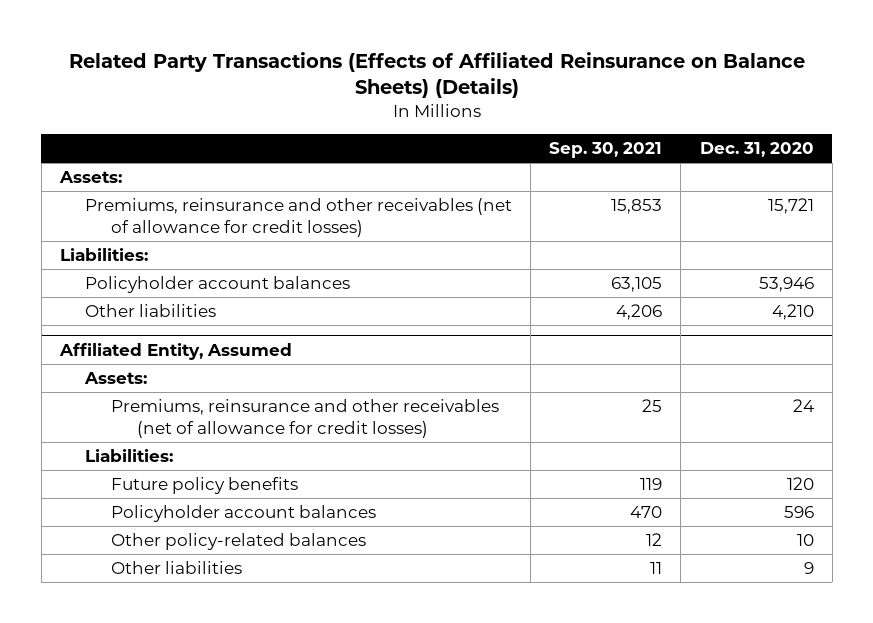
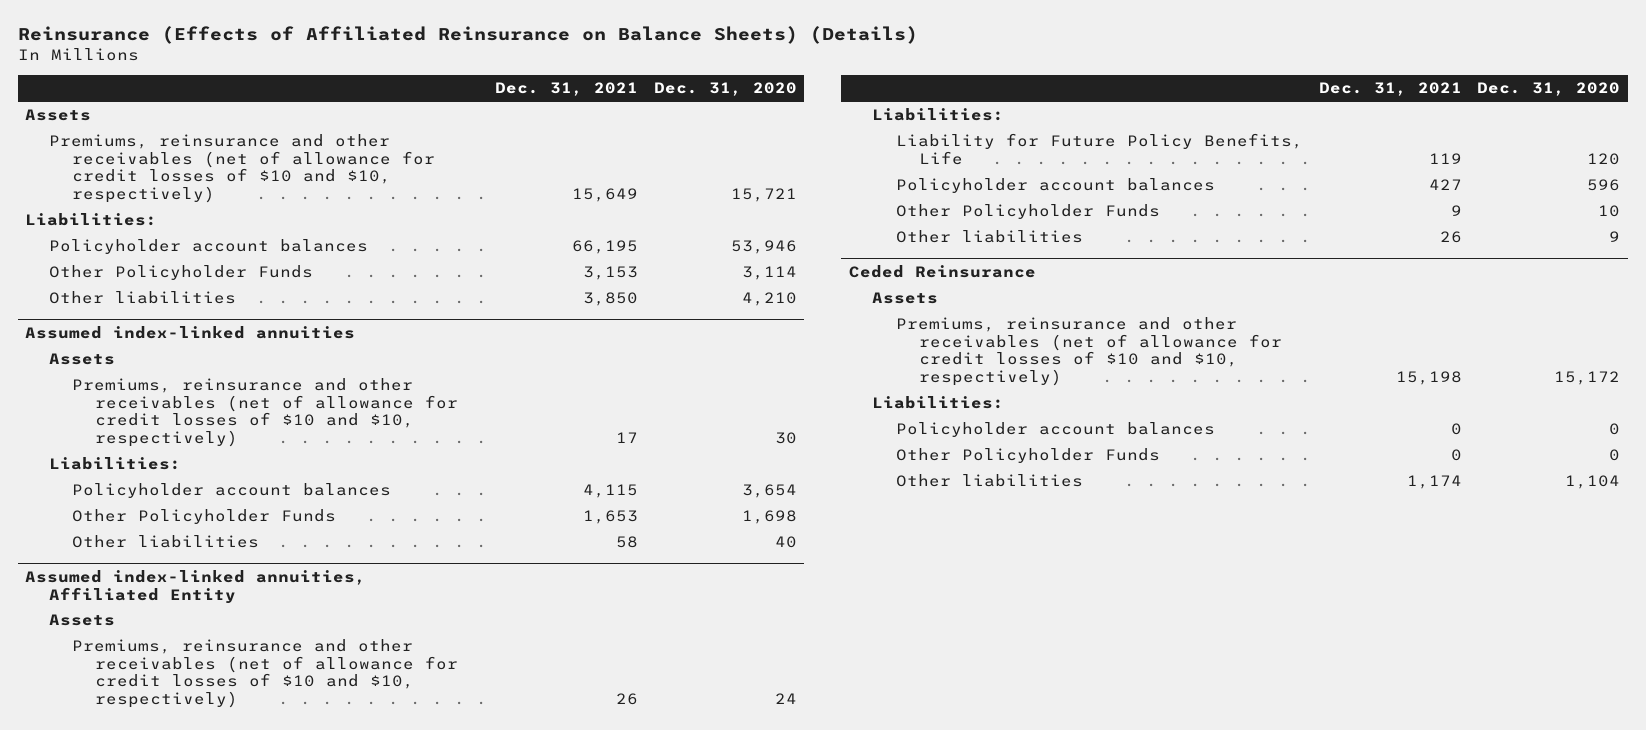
- Related Party Transactions (Effects of Affiliated Reinsurance on Balance Sheets) (Details)
+ Reinsurance (Effects of Affiliated Reinsurance on Balance Sheets) (Details)
- | Sep. 30, 2021 | Dec. 31, 2020
+ | Dec. 31, 2021 | Dec. 31, 2020
- Assets:
- Premiums, reinsurance and other receivables (net of allowance for credit losses) | 15,853 | 15,721
+ Assets
+ Premiums, reinsurance and other receivables (net of allowance for credit losses of $10 and $10, respectively) | 15,649 | 15,721
+ Other Policyholder Funds | 3,153 | 3,114
- Affiliated Entity, Assumed
- Assets:
- Premiums, reinsurance and other receivables (net of allowance for credit losses) | 25 | 24
+ Assumed index-linked annuities
+ Assets
+ Premiums, reinsurance and other receivables (net of allowance for credit losses of $10 and $10, respectively) | 17 | 30
- Future policy benefits | 119 | 120
+ Policyholder account balances | 4,115 | 3,654
+ Other Policyholder Funds | 1,653 | 1,698
+ Other liabilities | 58 | 40
+ Assumed index-linked annuities, Affiliated Entity
+ Assets
+ Premiums, reinsurance and other receivables (net of allowance for credit losses of $10 and $10, respectively) | 26 | 24
+ Liabilities:
+ Liability for Future Policy Benefits, Life | 119 | 120
- Other policy-related balances | 12 | 10
+ Other Policyholder Funds | 9 | 10
+ Ceded Reinsurance
+ Assets
+ Premiums, reinsurance and other receivables (net of allowance for credit losses of $10 and $10, respectively) | 15,198 | 15,172
+ Liabilities:
+ Policyholder account balances | 0 | 0
+ Other Policyholder Funds | 0 | 0
+ Other liabilities | 1,174 | 1,104

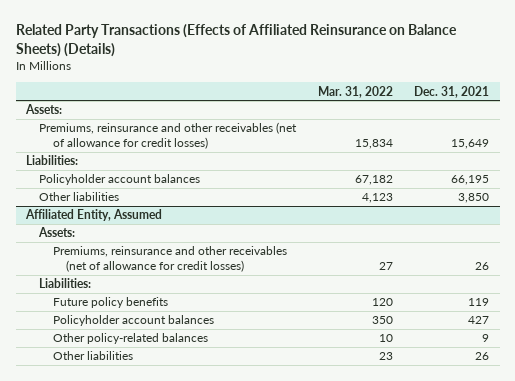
- Reinsurance (Effects of Affiliated Reinsurance on Balance Sheets) (Details)
+ Related Party Transactions (Effects of Affiliated Reinsurance on Balance Sheets) (Details)
- | Dec. 31, 2021 | Dec. 31, 2020
+ | Mar. 31, 2022 | Dec. 31, 2021
- Assets
- Premiums, reinsurance and other receivables (net of allowance for credit losses of $10 and $10, respectively) | 15,649 | 15,721
+ Assets:
+ Premiums, reinsurance and other receivables (net of allowance for credit losses) | 15,834 | 15,649
- Other Policyholder Funds | 3,153 | 3,114
- Assumed index-linked annuities
- Assets
- Premiums, reinsurance and other receivables (net of allowance for credit losses of $10 and $10, respectively) | 17 | 30
- Liabilities:
- Policyholder account balances | 4,115 | 3,654
- Other Policyholder Funds | 1,653 | 1,698
- Other liabilities | 58 | 40
- Assumed index-linked annuities, Affiliated Entity
- Assets
- Premiums, reinsurance and other receivables (net of allowance for credit losses of $10 and $10, respectively) | 26 | 24
+ Affiliated Entity, Assumed
+ Assets:
+ Premiums, reinsurance and other receivables (net of allowance for credit losses) | 27 | 26
- Liability for Future Policy Benefits, Life | 119 | 120
+ Future policy benefits | 120 | 119
- Other Policyholder Funds | 9 | 10
+ Other policy-related balances | 10 | 9
- Ceded Reinsurance
- Assets
- Premiums, reinsurance and other receivables (net of allowance for credit losses of $10 and $10, respectively) | 15,198 | 15,172
- Liabilities:
- Policyholder account balances | 0 | 0
- Other Policyholder Funds | 0 | 0
- Other liabilities | 1,174 | 1,104

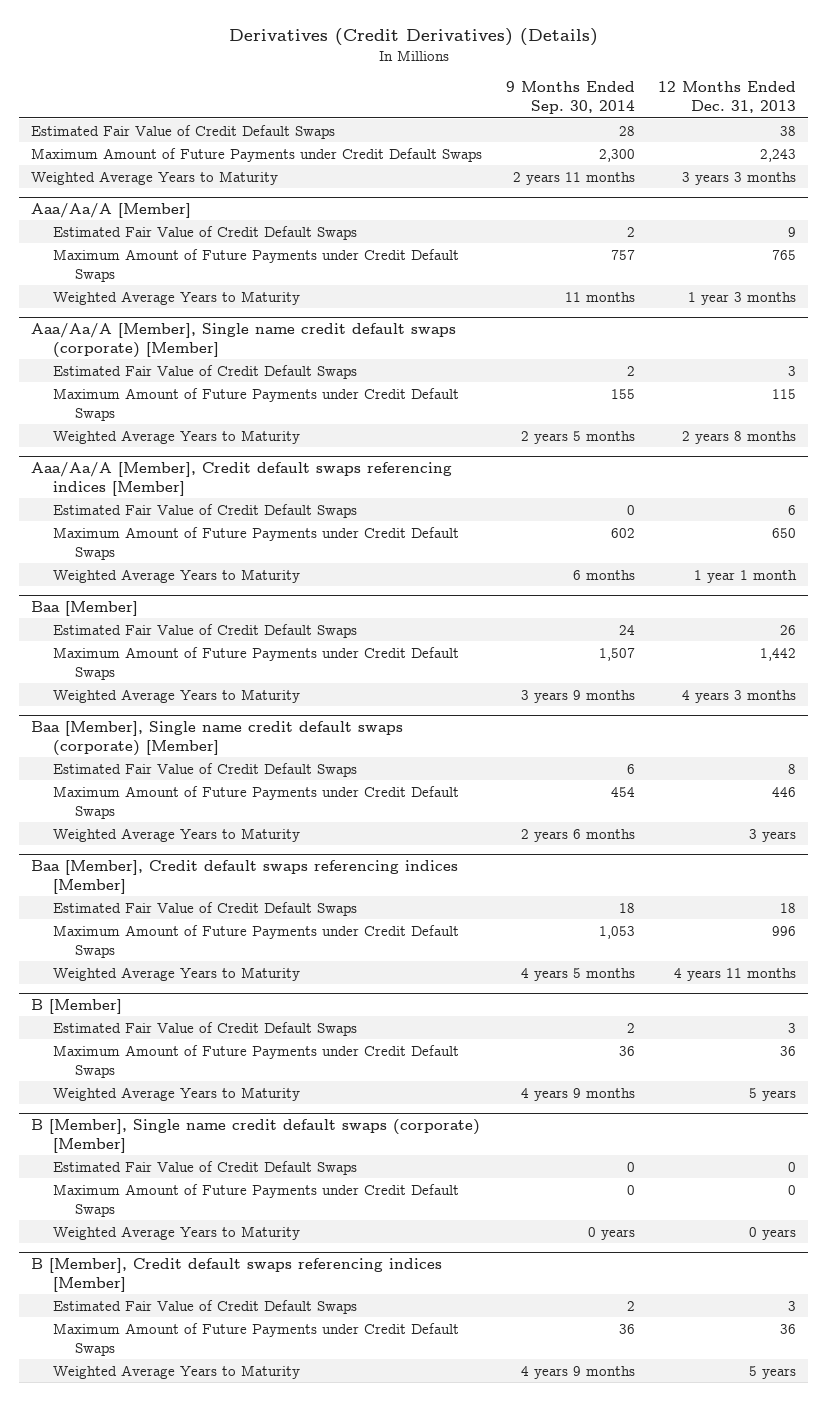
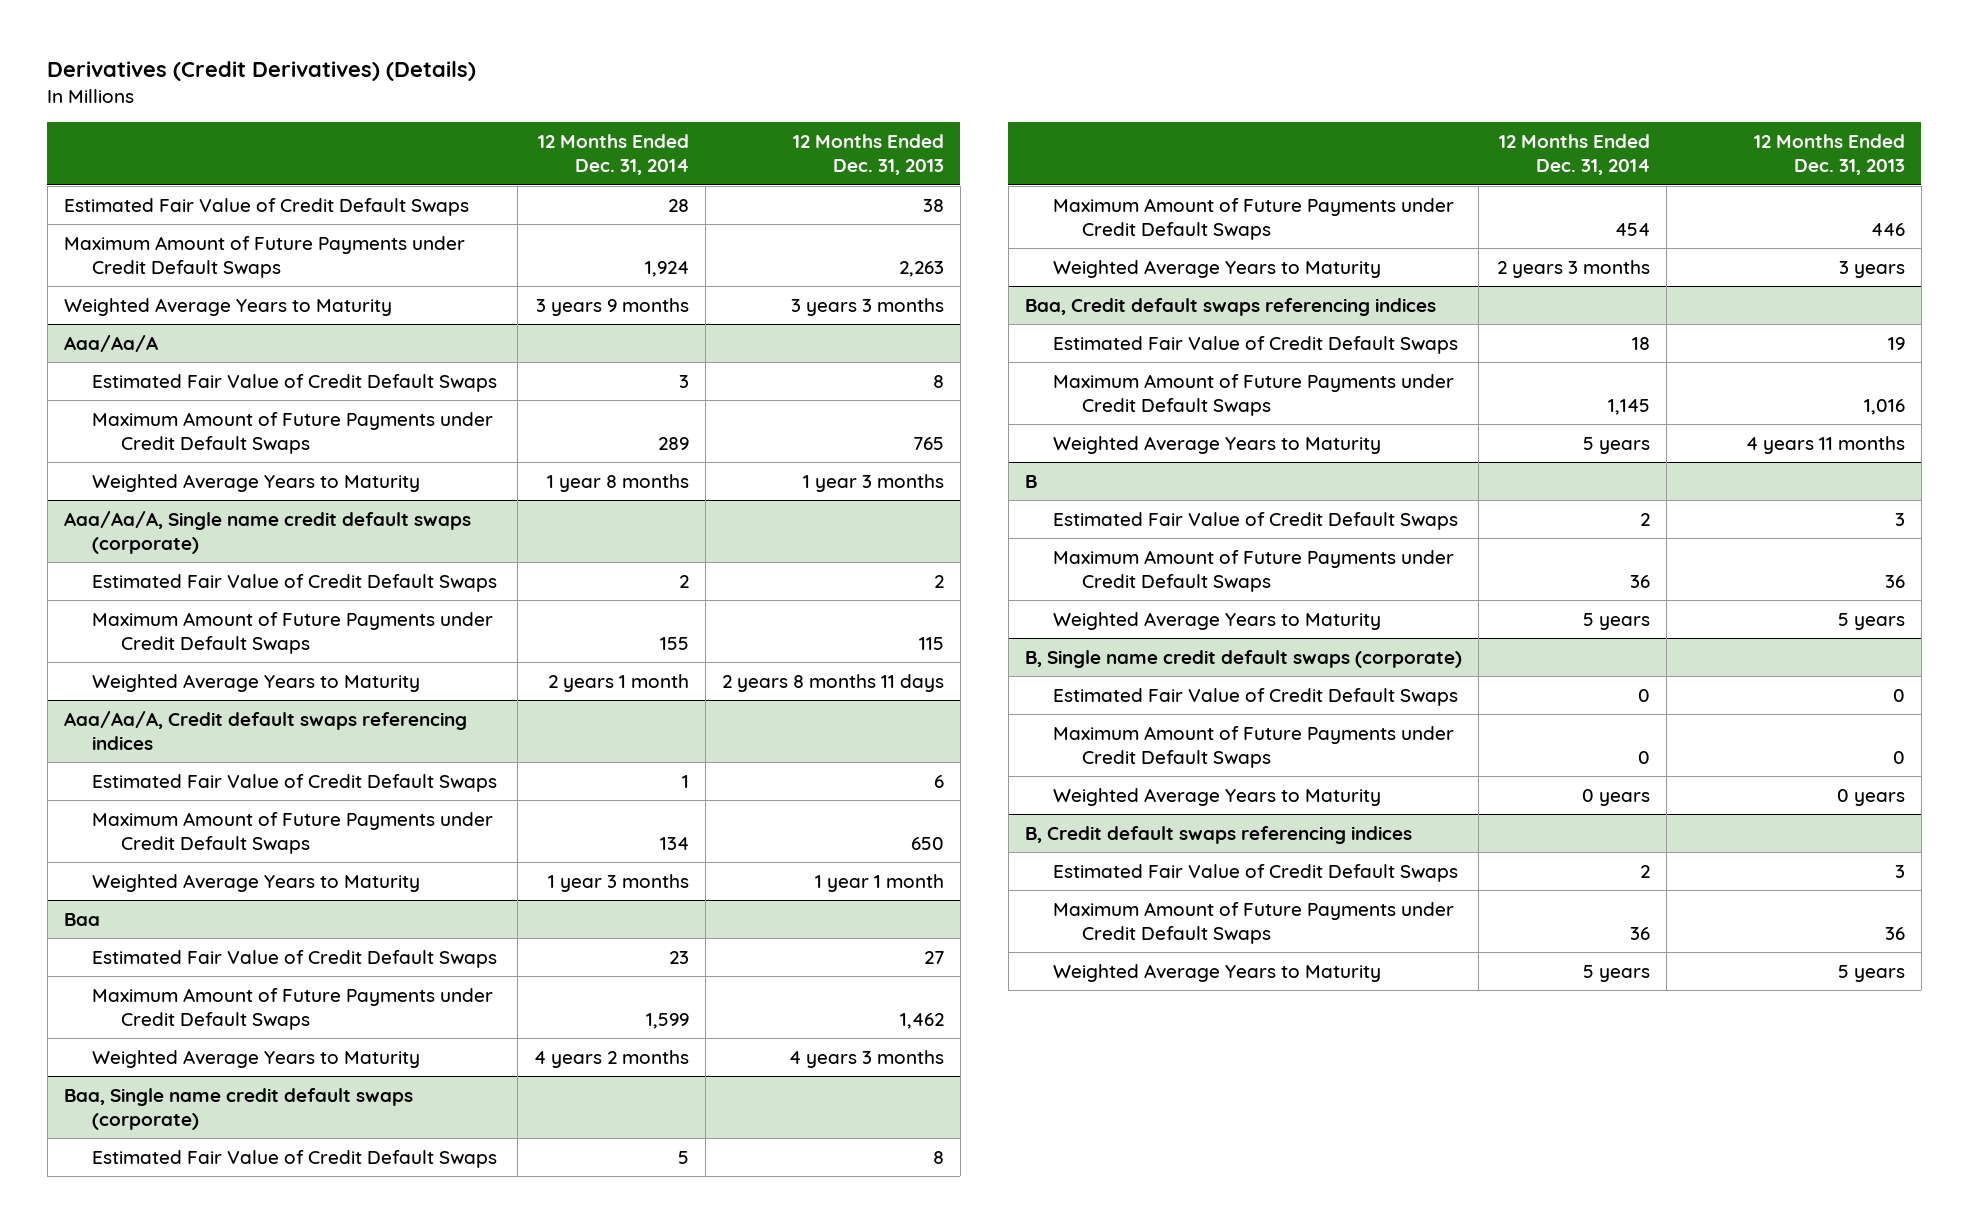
- | 9 Months Ended Sep. 30, 2014 | 12 Months Ended Dec. 31, 2013
+ | 12 Months Ended Dec. 31, 2014 | 12 Months Ended Dec. 31, 2013
- Maximum Amount of Future Payments under Credit Default Swaps | 2,300 | 2,243
+ Maximum Amount of Future Payments under Credit Default Swaps | 1,924 | 2,263
- Aaa/Aa/A [Member]
- Estimated Fair Value of Credit Default Swaps | 2 | 9
+ Aaa/Aa/A
+ Estimated Fair Value of Credit Default Swaps | 3 | 8
- Aaa/Aa/A [Member], Single name credit default swaps (corporate) [Member]
- Estimated Fair Value of Credit Default Swaps | 2 | 3
+ Aaa/Aa/A, Single name credit default swaps (corporate)
+ Estimated Fair Value of Credit Default Swaps | 2 | 2
- Weighted Average Years to Maturity | 2 years 5 months | 2 years 8 months
- Aaa/Aa/A [Member], Credit default swaps referencing indices [Member]
+ Weighted Average Years to Maturity | 2 years 1 month | 2 years 8 months 11 days
+ Aaa/Aa/A, Credit default swaps referencing indices
- Baa [Member]
- Estimated Fair Value of Credit Default Swaps | 24 | 26
- Maximum Amount of Future Payments under Credit Default Swaps | 1,507 | 1,442
+ Baa
+ Estimated Fair Value of Credit Default Swaps | 23 | 27
+ Maximum Amount of Future Payments under Credit Default Swaps | 1,599 | 1,462
- Baa [Member], Single name credit default swaps (corporate) [Member]
+ Baa, Single name credit default swaps (corporate)
- Baa [Member], Credit default swaps referencing indices [Member]
- Estimated Fair Value of Credit Default Swaps | 18 | 18
- Maximum Amount of Future Payments under Credit Default Swaps | 1,053 | 996
+ Baa, Credit default swaps referencing indices
+ Estimated Fair Value of Credit Default Swaps | 18 | 19
+ Maximum Amount of Future Payments under Credit Default Swaps | 1,145 | 1,016
- B [Member]
+ B
- B [Member], Single name credit default swaps (corporate) [Member]
+ B, Single name credit default swaps (corporate)
- B [Member], Credit default swaps referencing indices [Member]
+ B, Credit default swaps referencing indices

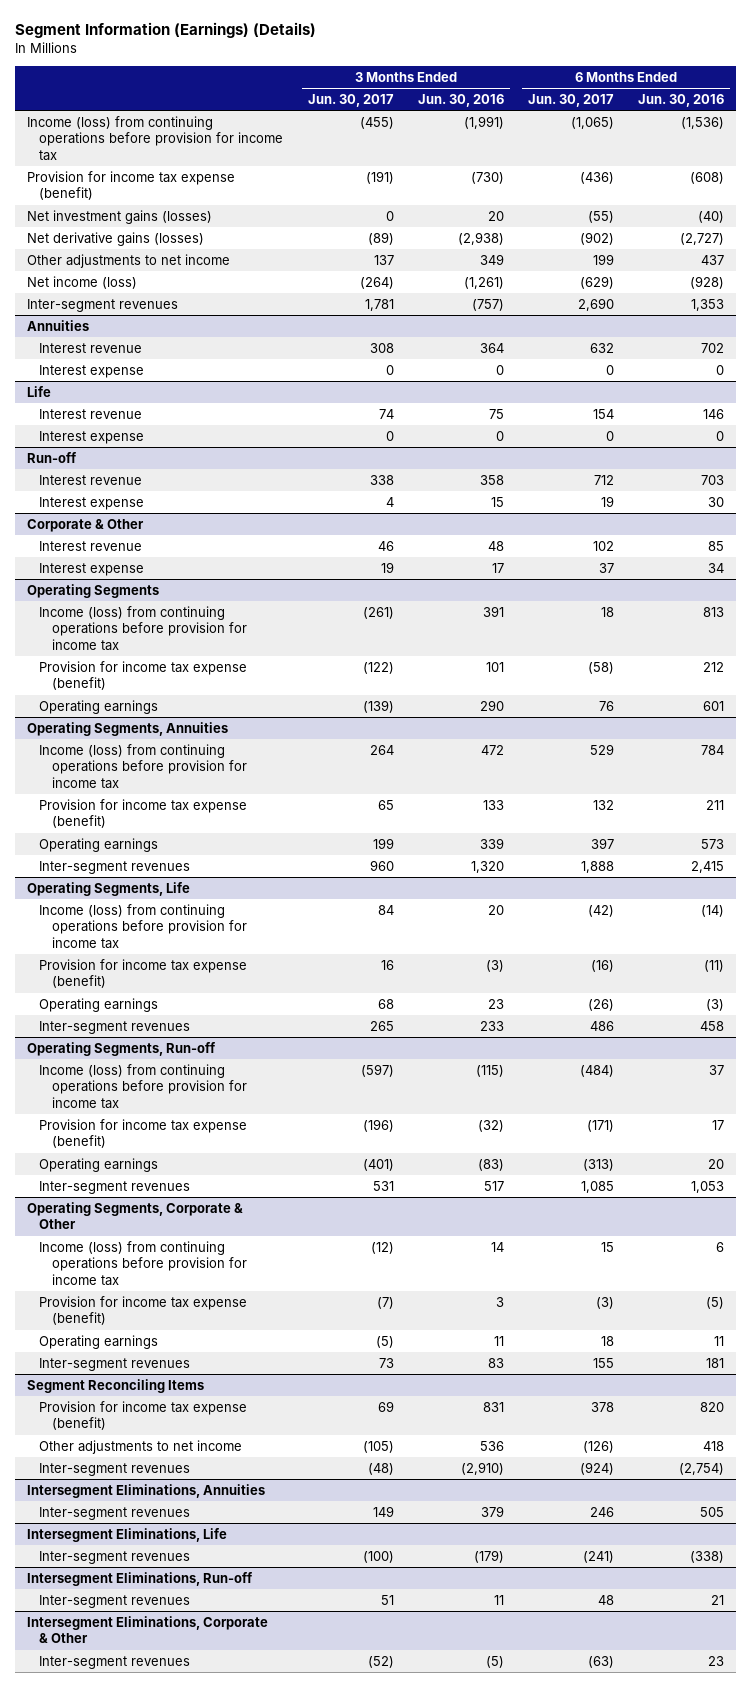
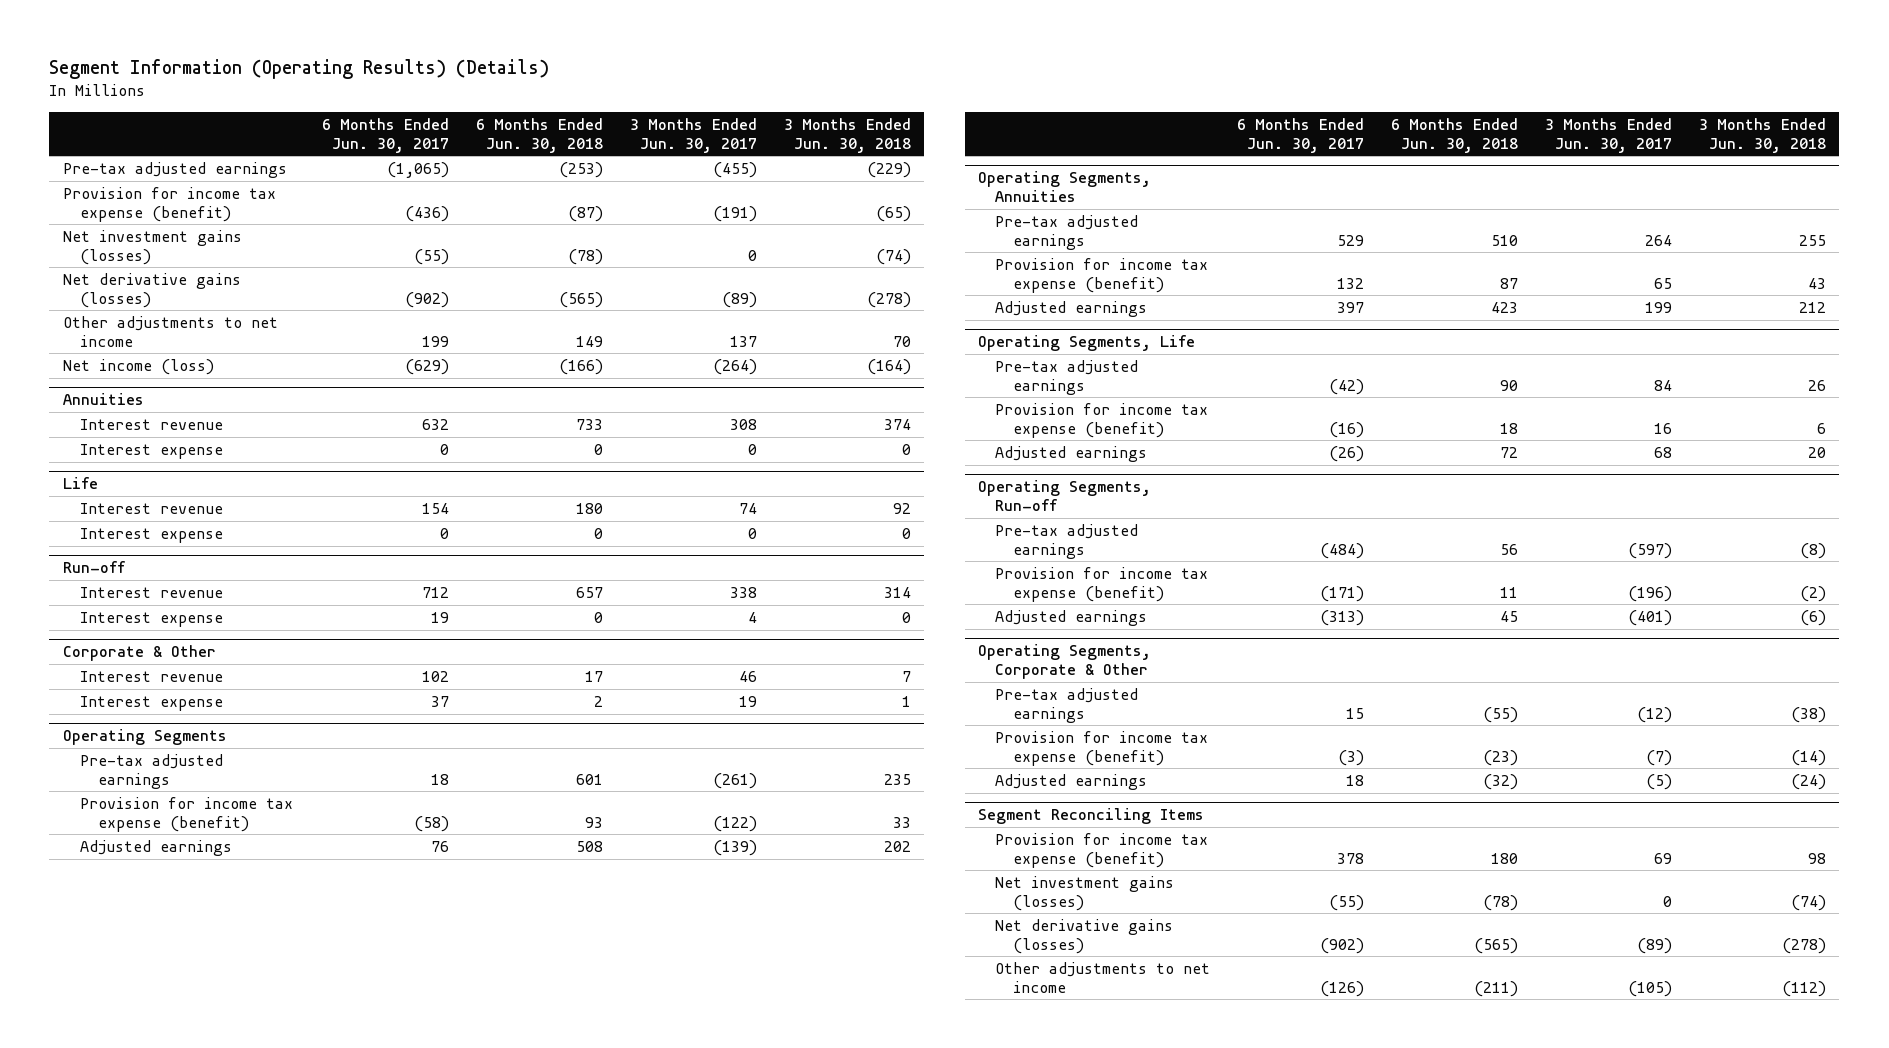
- Segment Information (Earnings) (Details)
+ Segment Information (Operating Results) (Details)
- | 3 Months Ended Jun. 30, 2017 | 3 Months Ended Jun. 30, 2016 | 6 Months Ended Jun. 30, 2017 | 6 Months Ended Jun. 30, 2016
+ | 6 Months Ended Jun. 30, 2017 | 6 Months Ended Jun. 30, 2018 | 3 Months Ended Jun. 30, 2017 | 3 Months Ended Jun. 30, 2018
- Income (loss) from continuing operations before provision for income tax | (455) | (1,991) | (1,065) | (1,536)
+ Pre-tax adjusted earnings | (1,065) | (253) | (455) | (229)
- Inter-segment revenues | 1,781 | (757) | 2,690 | 1,353
@ Operating Segments
- Income (loss) from continuing operations before provision for income tax | (261) | 391 | 18 | 813
+ Pre-tax adjusted earnings | 18 | 601 | (261) | 235
- Operating earnings | (139) | 290 | 76 | 601
+ Adjusted earnings | 76 | 508 | (139) | 202
@ Operating Segments, Annuities
- Income (loss) from continuing operations before provision for income tax | 264 | 472 | 529 | 784
+ Pre-tax adjusted earnings | 529 | 510 | 264 | 255
- Operating earnings | 199 | 339 | 397 | 573
- Inter-segment revenues | 960 | 1,320 | 1,888 | 2,415
+ Adjusted earnings | 397 | 423 | 199 | 212
@ Operating Segments, Life
- Income (loss) from continuing operations before provision for income tax | 84 | 20 | (42) | (14)
+ Pre-tax adjusted earnings | (42) | 90 | 84 | 26
- Operating earnings | 68 | 23 | (26) | (3)
- Inter-segment revenues | 265 | 233 | 486 | 458
+ Adjusted earnings | (26) | 72 | 68 | 20
@ Operating Segments, Run-off
- Income (loss) from continuing operations before provision for income tax | (597) | (115) | (484) | 37
+ Pre-tax adjusted earnings | (484) | 56 | (597) | (8)
- Operating earnings | (401) | (83) | (313) | 20
- Inter-segment revenues | 531 | 517 | 1,085 | 1,053
+ Adjusted earnings | (313) | 45 | (401) | (6)
@ Operating Segments, Corporate & Other
- Income (loss) from continuing operations before provision for income tax | (12) | 14 | 15 | 6
+ Pre-tax adjusted earnings | 15 | (55) | (12) | (38)
- Operating earnings | (5) | 11 | 18 | 11
- Inter-segment revenues | 73 | 83 | 155 | 181
+ Adjusted earnings | 18 | (32) | (5) | (24)
@ Segment Reconciling Items
+ Net investment gains (losses) | (55) | (78) | 0 | (74)
+ Net derivative gains (losses) | (902) | (565) | (89) | (278)
- Inter-segment revenues | (48) | (2,910) | (924) | (2,754)
- Intersegment Eliminations, Annuities
- Inter-segment revenues | 149 | 379 | 246 | 505
- Intersegment Eliminations, Life
- Inter-segment revenues | (100) | (179) | (241) | (338)
- Intersegment Eliminations, Run-off
- Inter-segment revenues | 51 | 11 | 48 | 21
- Intersegment Eliminations, Corporate & Other
- Inter-segment revenues | (52) | (5) | (63) | 23

